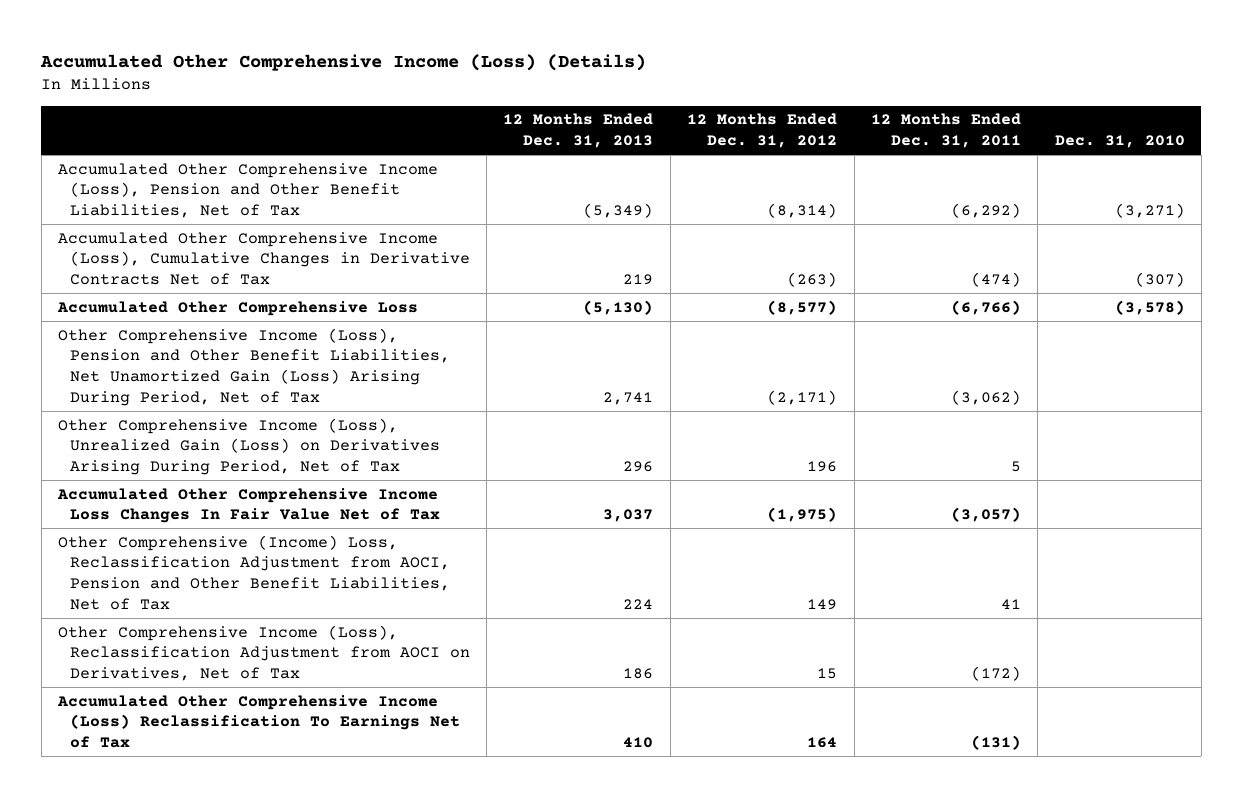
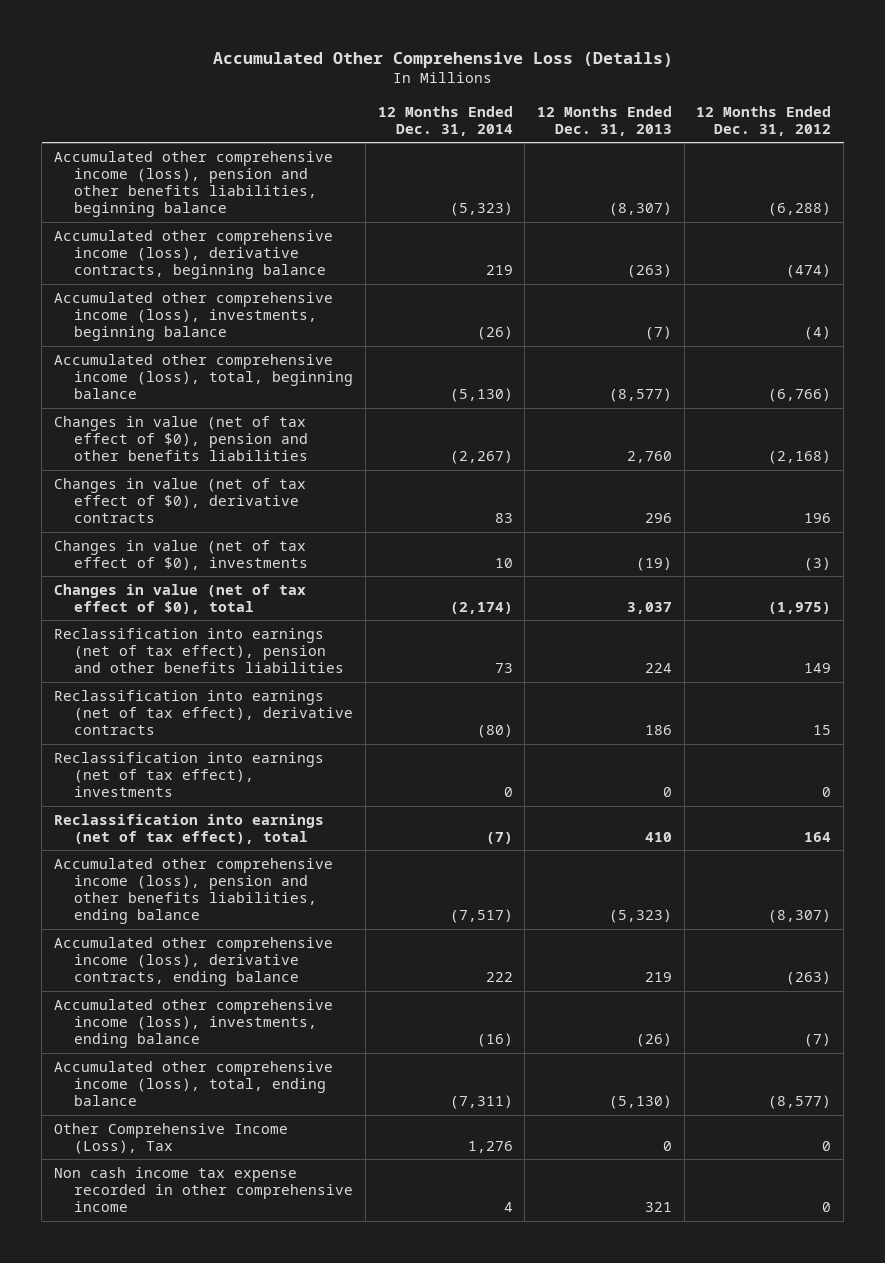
- Accumulated Other Comprehensive Income (Loss) (Details)
+ Accumulated Other Comprehensive Loss (Details)
- | 12 Months Ended Dec. 31, 2013 | 12 Months Ended Dec. 31, 2012 | 12 Months Ended Dec. 31, 2011 | Dec. 31, 2010
+ | 12 Months Ended Dec. 31, 2014 | 12 Months Ended Dec. 31, 2013 | 12 Months Ended Dec. 31, 2012
- Accumulated Other Comprehensive Income (Loss), Pension and Other Benefit Liabilities, Net of Tax | (5,349) | (8,314) | (6,292) | (3,271)
- Accumulated Other Comprehensive Income (Loss), Cumulative Changes in Derivative Contracts Net of Tax | 219 | (263) | (474) | (307)
- Accumulated Other Comprehensive Loss | (5,130) | (8,577) | (6,766) | (3,578)
- Other Comprehensive Income (Loss), Pension and Other Benefit Liabilities, Net Unamortized Gain (Loss) Arising During Period, Net of Tax | 2,741 | (2,171) | (3,062) |
- Other Comprehensive Income (Loss), Unrealized Gain (Loss) on Derivatives Arising During Period, Net of Tax | 296 | 196 | 5 |
- Accumulated Other Comprehensive Income Loss Changes In Fair Value Net of Tax | 3,037 | (1,975) | (3,057) |
- Other Comprehensive (Income) Loss, Reclassification Adjustment from AOCI, Pension and Other Benefit Liabilities, Net of Tax | 224 | 149 | 41 |
- Other Comprehensive Income (Loss), Reclassification Adjustment from AOCI on Derivatives, Net of Tax | 186 | 15 | (172) |
- Accumulated Other Comprehensive Income (Loss) Reclassification To Earnings Net of Tax | 410 | 164 | (131) |
+ Accumulated other comprehensive income (loss), pension and other benefits liabilities, beginning balance | (5,323) | (8,307) | (6,288)
+ Accumulated other comprehensive income (loss), derivative contracts, beginning balance | 219 | (263) | (474)
+ Accumulated other comprehensive income (loss), investments, beginning balance | (26) | (7) | (4)
+ Accumulated other comprehensive income (loss), total, beginning balance | (5,130) | (8,577) | (6,766)
+ Changes in value (net of tax effect of $0), pension and other benefits liabilities | (2,267) | 2,760 | (2,168)
+ Changes in value (net of tax effect of $0), derivative contracts | 83 | 296 | 196
+ Changes in value (net of tax effect of $0), investments | 10 | (19) | (3)
+ Changes in value (net of tax effect of $0), total | (2,174) | 3,037 | (1,975)
+ Reclassification into earnings (net of tax effect), pension and other benefits liabilities | 73 | 224 | 149
+ Reclassification into earnings (net of tax effect), derivative contracts | (80) | 186 | 15
+ Reclassification into earnings (net of tax effect), investments | 0 | 0 | 0
+ Reclassification into earnings (net of tax effect), total | (7) | 410 | 164
+ Accumulated other comprehensive income (loss), pension and other benefits liabilities, ending balance | (7,517) | (5,323) | (8,307)
+ Accumulated other comprehensive income (loss), derivative contracts, ending balance | 222 | 219 | (263)
+ Accumulated other comprehensive income (loss), investments, ending balance | (16) | (26) | (7)
+ Accumulated other comprehensive income (loss), total, ending balance | (7,311) | (5,130) | (8,577)
+ Other Comprehensive Income (Loss), Tax | 1,276 | 0 | 0
+ Non cash income tax expense recorded in other comprehensive income | 4 | 321 | 0

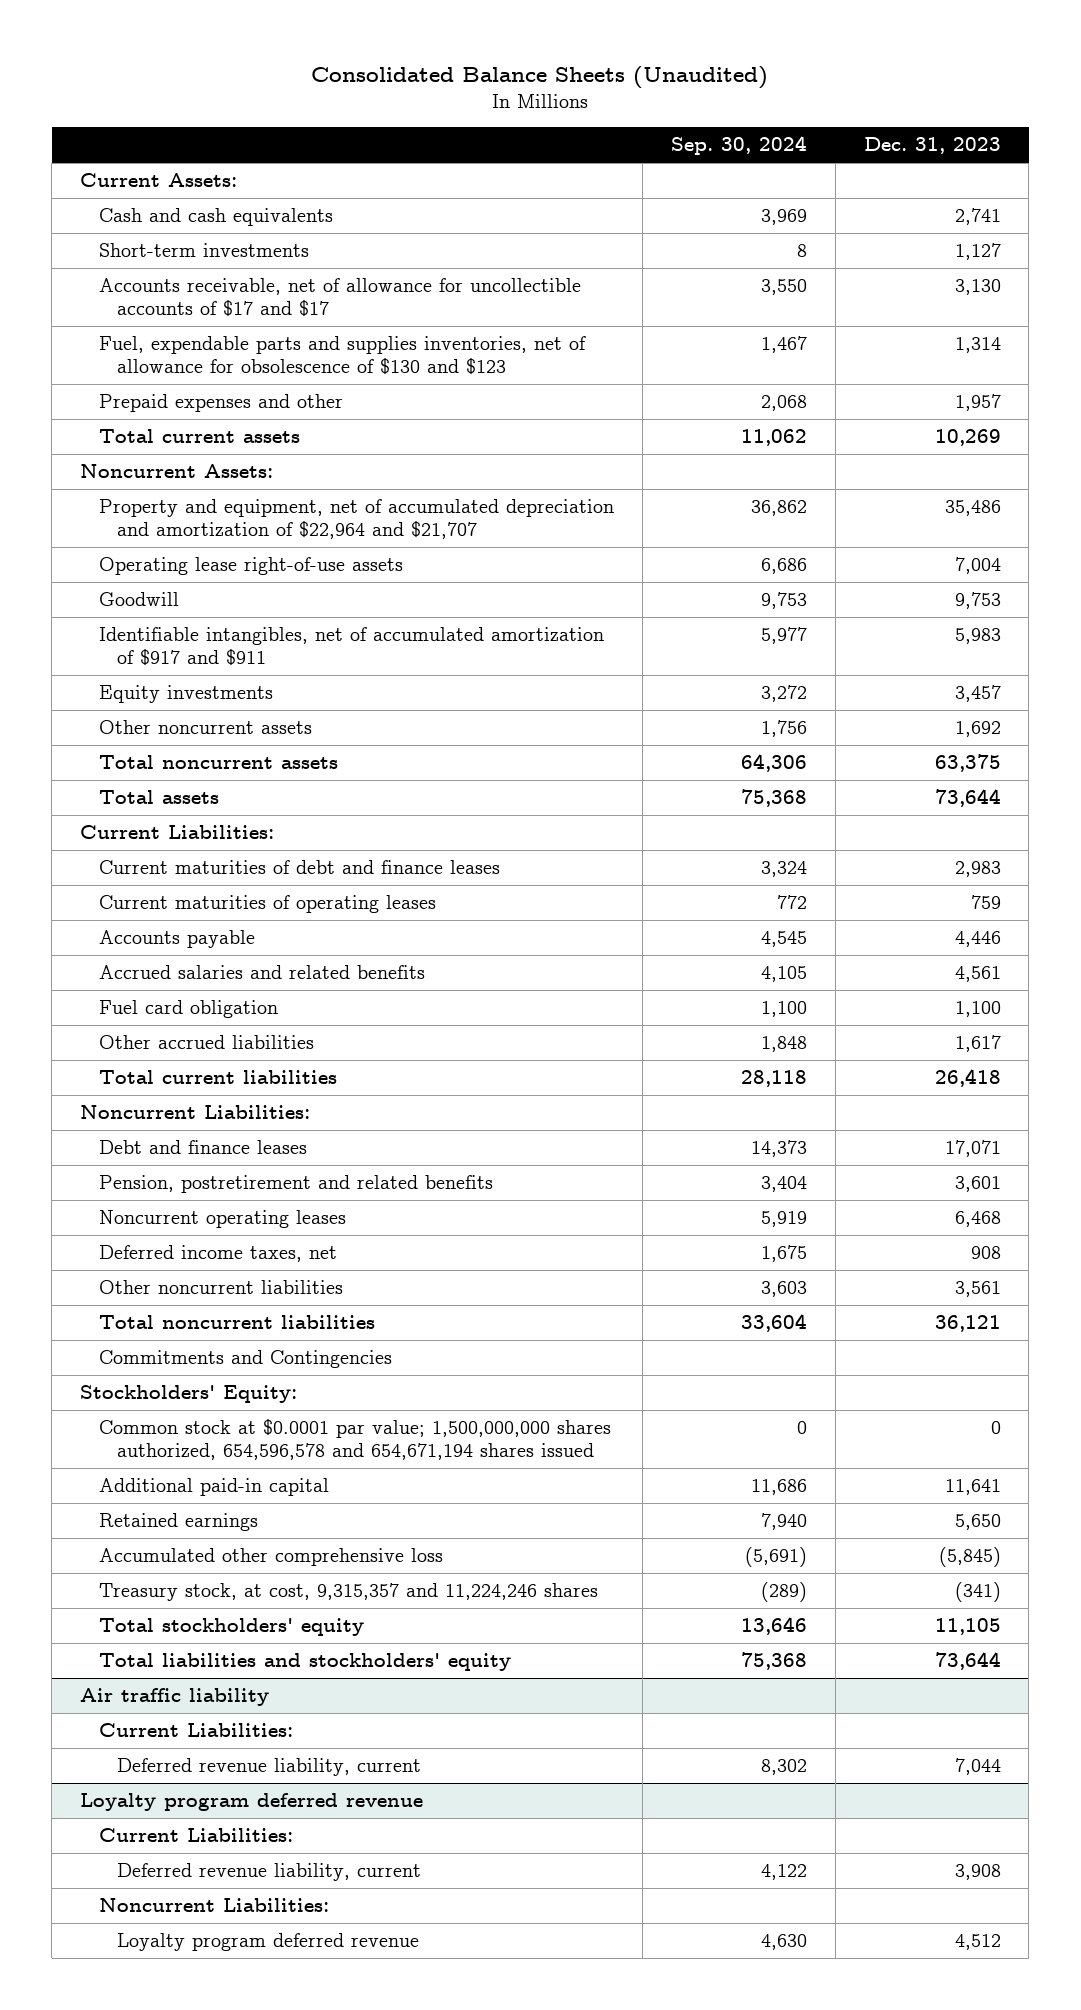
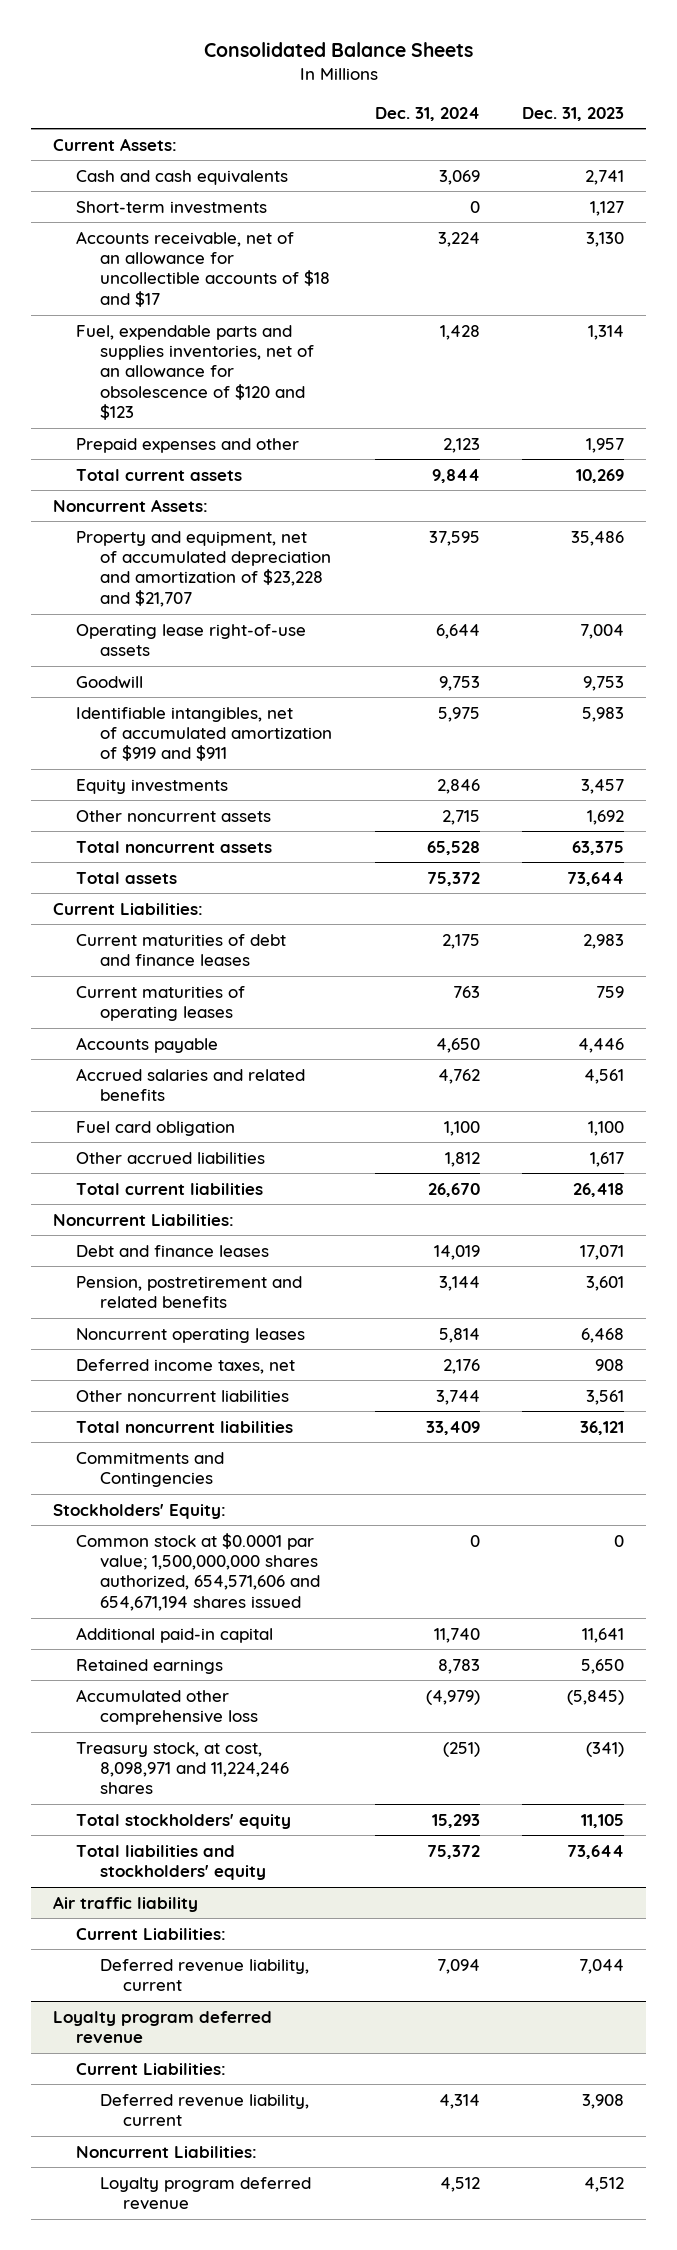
- Consolidated Balance Sheets (Unaudited)
+ Consolidated Balance Sheets
- | Sep. 30, 2024 | Dec. 31, 2023
+ | Dec. 31, 2024 | Dec. 31, 2023
- Accounts receivable, net of allowance for uncollectible accounts of $17 and $17 | 3,550 | 3,130
- Fuel, expendable parts and supplies inventories, net of allowance for obsolescence of $130 and $123 | 1,467 | 1,314
+ Accounts receivable, net of an allowance for uncollectible accounts of $18 and $17 | 3,224 | 3,130
+ Fuel, expendable parts and supplies inventories, net of an allowance for obsolescence of $120 and $123 | 1,428 | 1,314
- Property and equipment, net of accumulated depreciation and amortization of $22,964 and $21,707 | 36,862 | 35,486
+ Property and equipment, net of accumulated depreciation and amortization of $23,228 and $21,707 | 37,595 | 35,486
- Identifiable intangibles, net of accumulated amortization of $917 and $911 | 5,977 | 5,983
+ Identifiable intangibles, net of accumulated amortization of $919 and $911 | 5,975 | 5,983
- Common stock at $0.0001 par value; 1,500,000,000 shares authorized, 654,596,578 and 654,671,194 shares issued | 0 | 0
+ Common stock at $0.0001 par value; 1,500,000,000 shares authorized, 654,571,606 and 654,671,194 shares issued | 0 | 0
- Treasury stock, at cost, 9,315,357 and 11,224,246 shares | (289) | (341)
+ Treasury stock, at cost, 8,098,971 and 11,224,246 shares | (251) | (341)

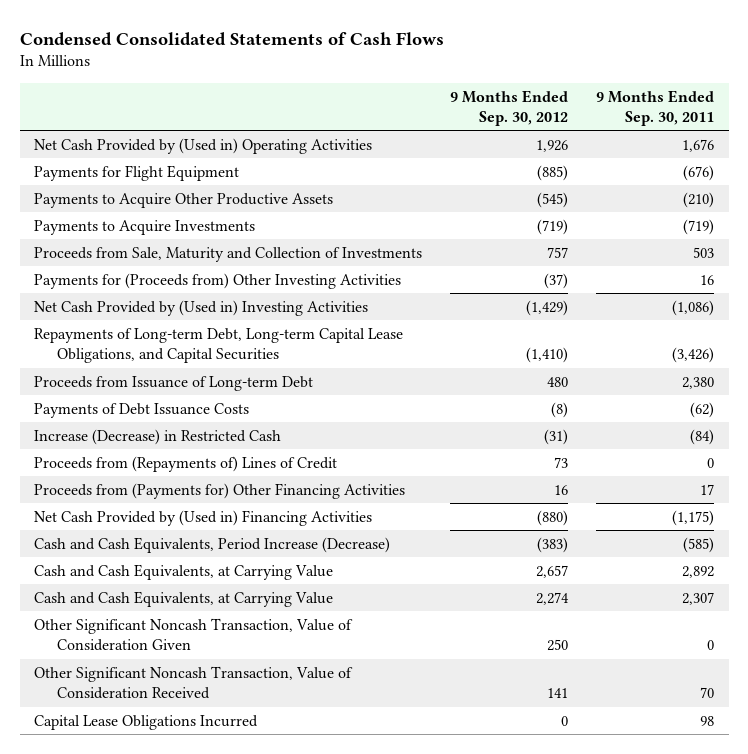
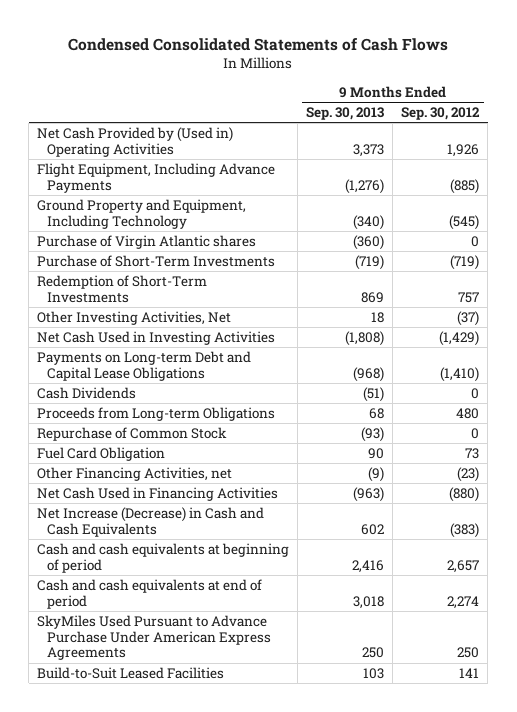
- | 9 Months Ended Sep. 30, 2012 | 9 Months Ended Sep. 30, 2011
+ | 9 Months Ended Sep. 30, 2013 | 9 Months Ended Sep. 30, 2012
- Payments for Flight Equipment | (885) | (676)
- Payments to Acquire Other Productive Assets | (545) | (210)
- Payments to Acquire Investments | (719) | (719)
- Proceeds from Sale, Maturity and Collection of Investments | 757 | 503
- Payments for (Proceeds from) Other Investing Activities | (37) | 16
- Net Cash Provided by (Used in) Investing Activities | (1,429) | (1,086)
- Repayments of Long-term Debt, Long-term Capital Lease Obligations, and Capital Securities | (1,410) | (3,426)
- Proceeds from Issuance of Long-term Debt | 480 | 2,380
- Payments of Debt Issuance Costs | (8) | (62)
- Increase (Decrease) in Restricted Cash | (31) | (84)
- Proceeds from (Repayments of) Lines of Credit | 73 | 0
- Proceeds from (Payments for) Other Financing Activities | 16 | 17
- Net Cash Provided by (Used in) Financing Activities | (880) | (1,175)
- Cash and Cash Equivalents, Period Increase (Decrease) | (383) | (585)
- Cash and Cash Equivalents, at Carrying Value | 2,657 | 2,892
- Cash and Cash Equivalents, at Carrying Value | 2,274 | 2,307
- Other Significant Noncash Transaction, Value of Consideration Given | 250 | 0
- Other Significant Noncash Transaction, Value of Consideration Received | 141 | 70
- Capital Lease Obligations Incurred | 0 | 98
+ Flight Equipment, Including Advance Payments | (1,276) | (885)
+ Ground Property and Equipment, Including Technology | (340) | (545)
+ Purchase of Virgin Atlantic shares | (360) | 0
+ Purchase of Short-Term Investments | (719) | (719)
+ Redemption of Short-Term Investments | 869 | 757
+ Other Investing Activities, Net | 18 | (37)
+ Net Cash Used in Investing Activities | (1,808) | (1,429)
+ Payments on Long-term Debt and Capital Lease Obligations | (968) | (1,410)
+ Cash Dividends | (51) | 0
+ Proceeds from Long-term Obligations | 68 | 480
+ Repurchase of Common Stock | (93) | 0
+ Fuel Card Obligation | 90 | 73
+ Other Financing Activities, net | (9) | (23)
+ Net Cash Used in Financing Activities | (963) | (880)
+ Net Increase (Decrease) in Cash and Cash Equivalents | 602 | (383)
+ Cash and cash equivalents at beginning of period | 2,416 | 2,657
+ Cash and cash equivalents at end of period | 3,018 | 2,274
+ SkyMiles Used Pursuant to Advance Purchase Under American Express Agreements | 250 | 250
+ Build-to-Suit Leased Facilities | 103 | 141

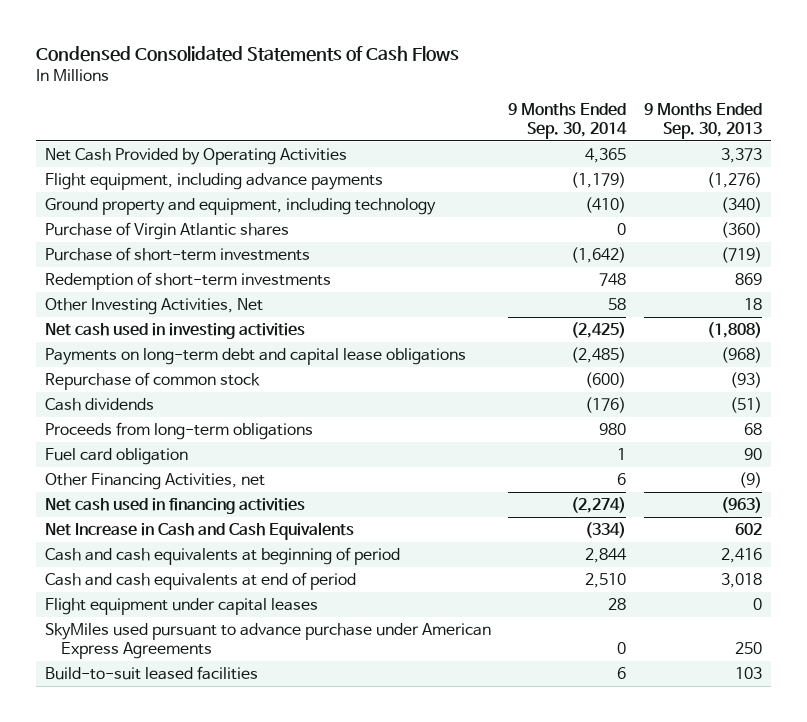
- | 9 Months Ended Sep. 30, 2013 | 9 Months Ended Sep. 30, 2012
+ | 9 Months Ended Sep. 30, 2014 | 9 Months Ended Sep. 30, 2013
- Net Cash Provided by (Used in) Operating Activities | 3,373 | 1,926
- Flight Equipment, Including Advance Payments | (1,276) | (885)
- Ground Property and Equipment, Including Technology | (340) | (545)
+ Net Cash Provided by Operating Activities | 4,365 | 3,373
+ Flight equipment, including advance payments | (1,179) | (1,276)
+ Ground property and equipment, including technology | (410) | (340)
- Purchase of Short-Term Investments | (719) | (719)
- Redemption of Short-Term Investments | 869 | 757
+ Purchase of short-term investments | (1,642) | (719)
+ Redemption of short-term investments | 748 | 869
- Net Cash Used in Investing Activities | (1,808) | (1,429)
- Payments on Long-term Debt and Capital Lease Obligations | (968) | (1,410)
- Cash Dividends | (51) | 0
- Proceeds from Long-term Obligations | 68 | 480
- Repurchase of Common Stock | (93) | 0
- Fuel Card Obligation | 90 | 73
+ Net cash used in investing activities | (2,425) | (1,808)
+ Payments on long-term debt and capital lease obligations | (2,485) | (968)
+ Repurchase of common stock | (600) | (93)
+ Cash dividends | (176) | (51)
+ Proceeds from long-term obligations | 980 | 68
+ Fuel card obligation | 1 | 90
- Net Cash Used in Financing Activities | (963) | (880)
- Net Increase (Decrease) in Cash and Cash Equivalents | 602 | (383)
+ Net cash used in financing activities | (2,274) | (963)
+ Net Increase in Cash and Cash Equivalents | (334) | 602
- SkyMiles Used Pursuant to Advance Purchase Under American Express Agreements | 250 | 250
- Build-to-Suit Leased Facilities | 103 | 141
+ Flight equipment under capital leases | 28 | 0
+ SkyMiles used pursuant to advance purchase under American Express Agreements | 0 | 250
+ Build-to-suit leased facilities | 6 | 103

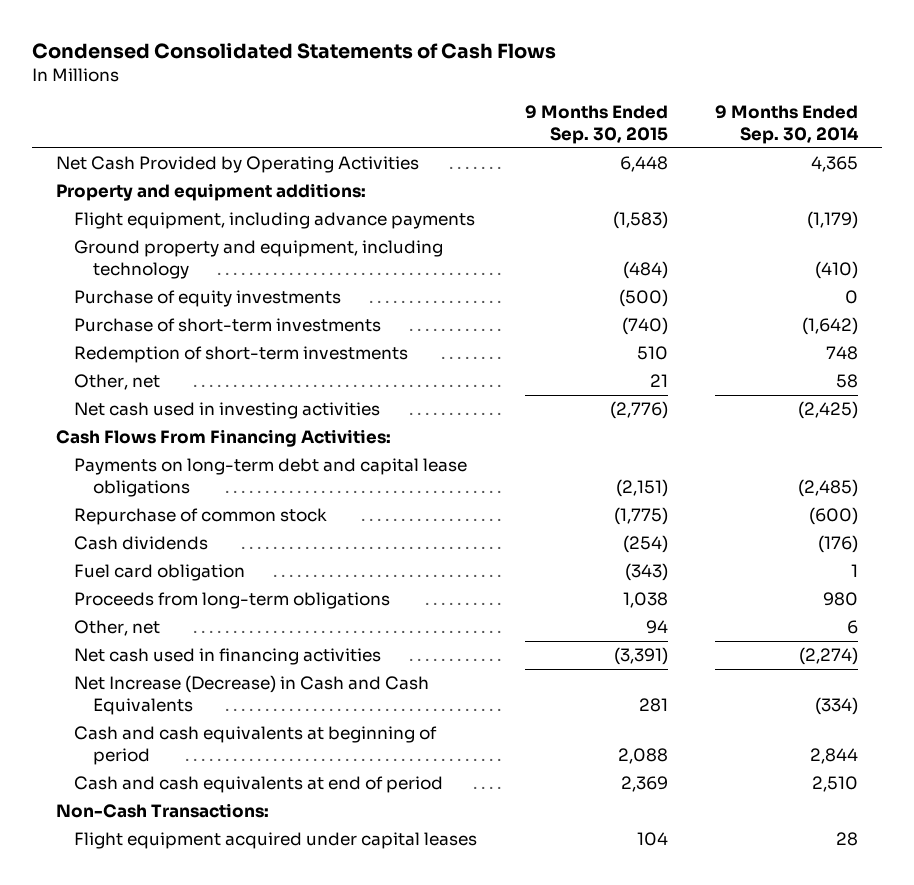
- | 9 Months Ended Sep. 30, 2014 | 9 Months Ended Sep. 30, 2013
+ | 9 Months Ended Sep. 30, 2015 | 9 Months Ended Sep. 30, 2014
+ Property and equipment additions:
- Purchase of Virgin Atlantic shares | 0 | (360)
+ Purchase of equity investments | (500) | 0
- Other Investing Activities, Net | 58 | 18
+ Other, net | 21 | 58
+ Cash Flows From Financing Activities:
- Other Financing Activities, net | 6 | (9)
moved down: Proceeds from long-term obligations | 1,038 | 980
+ Other, net | 94 | 6
- Net Increase in Cash and Cash Equivalents | (334) | 602
+ Net Increase (Decrease) in Cash and Cash Equivalents | 281 | (334)
- Flight equipment under capital leases | 28 | 0
- SkyMiles used pursuant to advance purchase under American Express Agreements | 0 | 250
- Build-to-suit leased facilities | 6 | 103
+ Non-Cash Transactions:
+ Flight equipment acquired under capital leases | 104 | 28

